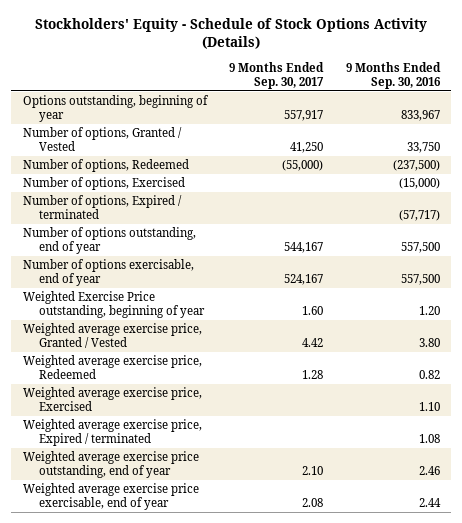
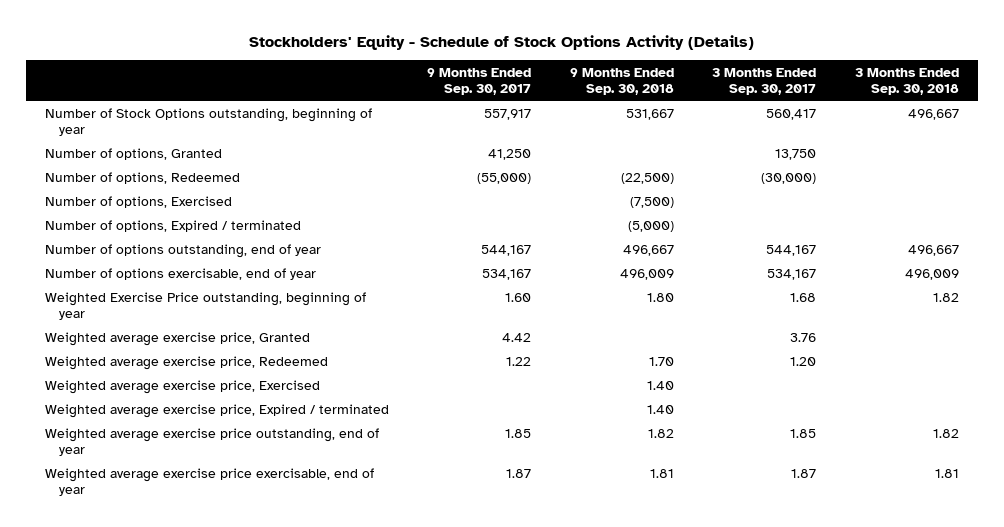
- | 9 Months Ended Sep. 30, 2017 | 9 Months Ended Sep. 30, 2016
+ | 9 Months Ended Sep. 30, 2017 | 9 Months Ended Sep. 30, 2018 | 3 Months Ended Sep. 30, 2017 | 3 Months Ended Sep. 30, 2018
- Options outstanding, beginning of year | 557,917 | 833,967
- Number of options, Granted / Vested | 41,250 | 33,750
+ Number of Stock Options outstanding, beginning of year | 557,917 | 531,667 | 560,417 | 496,667
+ Number of options, Granted | 41,250 | | 13,750 |
- Number of options exercisable, end of year | 524,167 | 557,500
+ Number of options exercisable, end of year | 534,167 | 496,009 | 534,167 | 496,009
- Weighted average exercise price, Granted / Vested | 4.42 | 3.80
- Weighted average exercise price, Redeemed | 1.28 | 0.82
+ Weighted average exercise price, Granted | 4.42 | | 3.76 |
+ Weighted average exercise price, Redeemed | 1.22 | 1.70 | 1.20 |
- Weighted average exercise price outstanding, end of year | 2.10 | 2.46
- Weighted average exercise price exercisable, end of year | 2.08 | 2.44
+ Weighted average exercise price outstanding, end of year | 1.85 | 1.82 | 1.85 | 1.82
+ Weighted average exercise price exercisable, end of year | 1.87 | 1.81 | 1.87 | 1.81

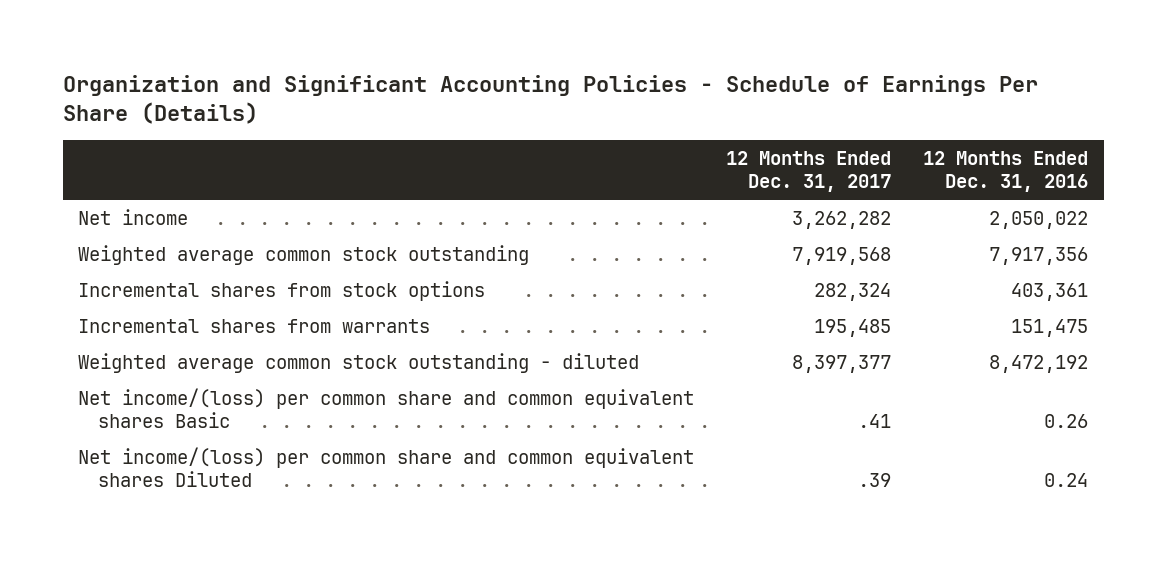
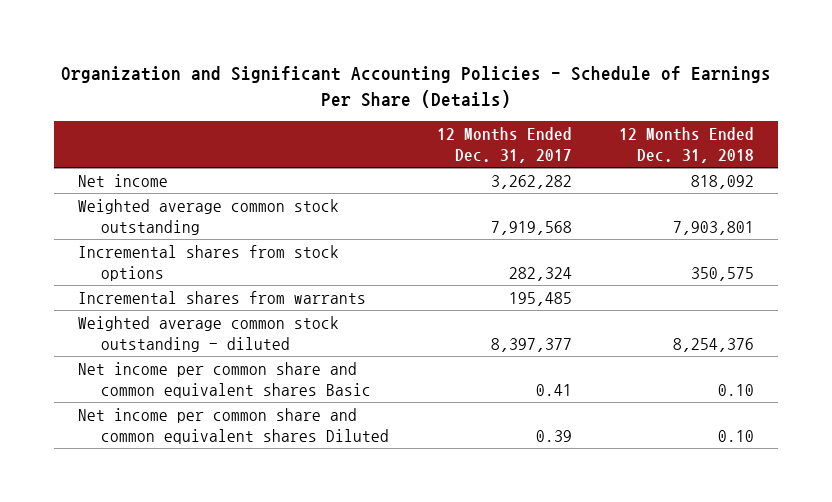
- | 12 Months Ended Dec. 31, 2017 | 12 Months Ended Dec. 31, 2016
+ | 12 Months Ended Dec. 31, 2017 | 12 Months Ended Dec. 31, 2018
- Net income/(loss) per common share and common equivalent shares Basic | .41 | 0.26
- Net income/(loss) per common share and common equivalent shares Diluted | .39 | 0.24
+ Net income per common share and common equivalent shares Basic | 0.41 | 0.10
+ Net income per common share and common equivalent shares Diluted | 0.39 | 0.10

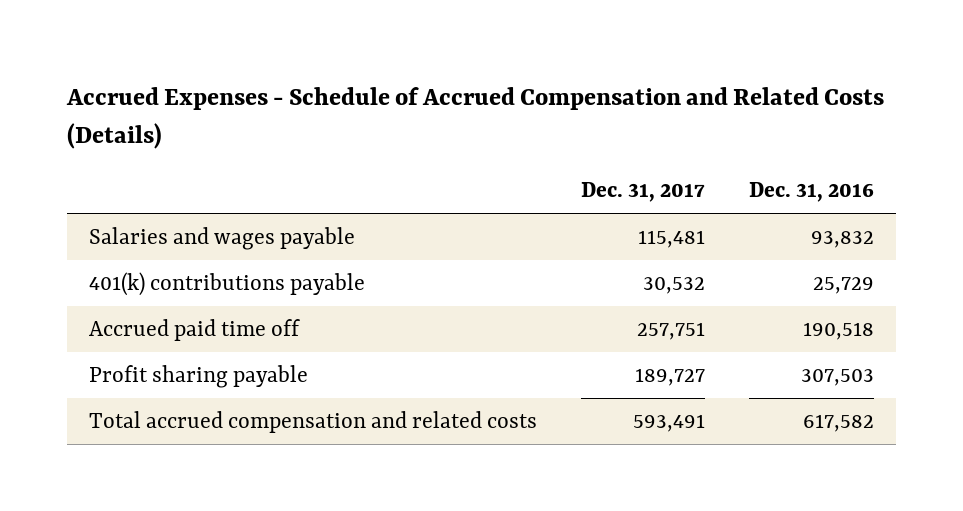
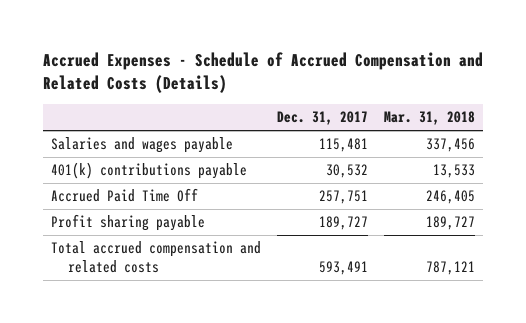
- | Dec. 31, 2017 | Dec. 31, 2016
+ | Dec. 31, 2017 | Mar. 31, 2018
- Accrued paid time off | 257,751 | 190,518
+ Accrued Paid Time Off | 257,751 | 246,405

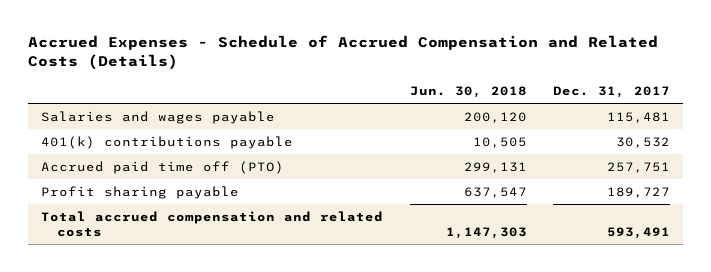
- | Dec. 31, 2017 | Mar. 31, 2018
+ | Jun. 30, 2018 | Dec. 31, 2017
- Accrued Paid Time Off | 257,751 | 246,405
+ Accrued paid time off (PTO) | 299,131 | 257,751

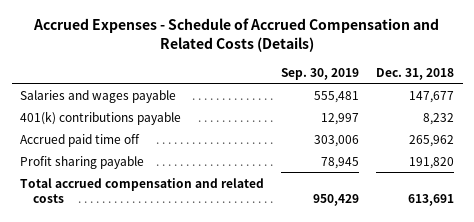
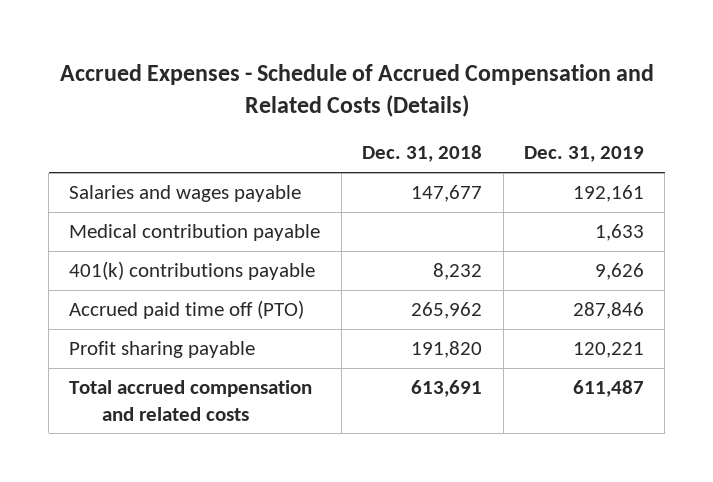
- | Sep. 30, 2019 | Dec. 31, 2018
+ | Dec. 31, 2018 | Dec. 31, 2019
+ Medical contribution payable | | 1,633
- Accrued paid time off | 303,006 | 265,962
+ Accrued paid time off (PTO) | 265,962 | 287,846

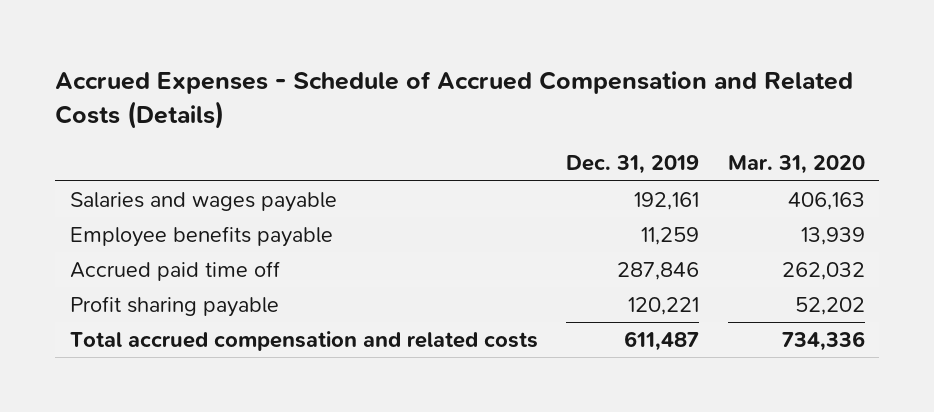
- | Dec. 31, 2018 | Dec. 31, 2019
+ | Dec. 31, 2019 | Mar. 31, 2020
- Medical contribution payable | | 1,633
- 401(k) contributions payable | 8,232 | 9,626
- Accrued paid time off (PTO) | 265,962 | 287,846
+ Employee benefits payable | 11,259 | 13,939
+ Accrued paid time off | 287,846 | 262,032

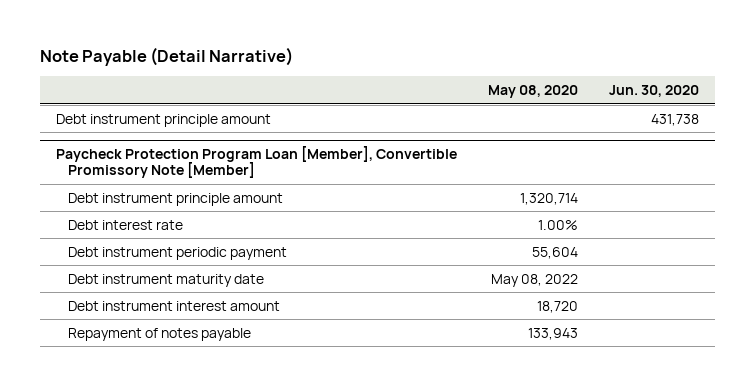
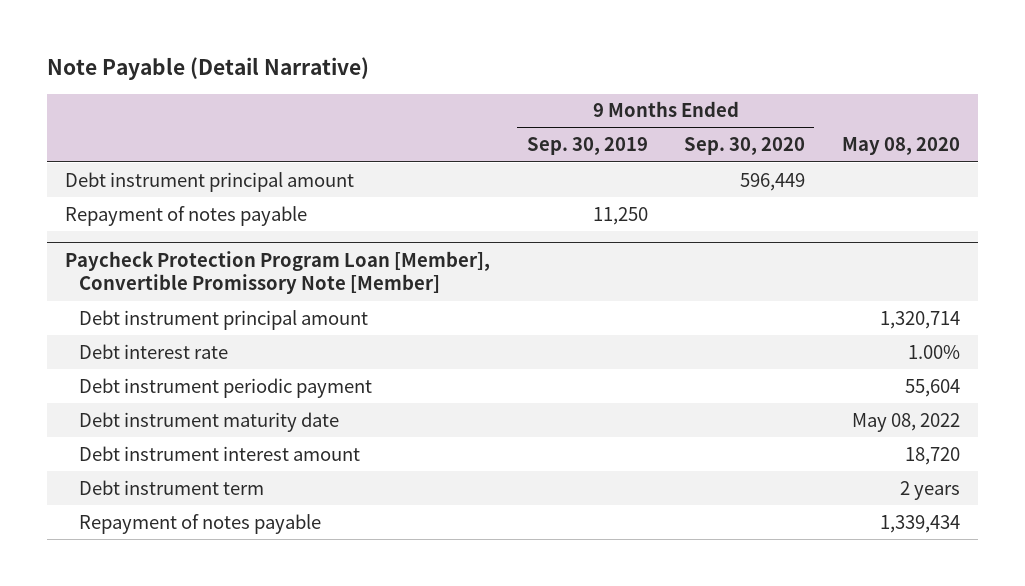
- | May 08, 2020 | Jun. 30, 2020
+ | 9 Months Ended Sep. 30, 2019 | 9 Months Ended Sep. 30, 2020 | May 08, 2020
- Debt instrument principle amount | | 431,738
+ Debt instrument principal amount | | 596,449 |
+ Repayment of notes payable | 11,250 | |
@ Paycheck Protection Program Loan [Member], Convertible Promissory Note [Member]
- Debt instrument principle amount | 1,320,714 |
+ Debt instrument principal amount | | | 1,320,714
- Repayment of notes payable | 133,943 |
+ Debt instrument term | | | 2 years
+ Repayment of notes payable | | | 1,339,434

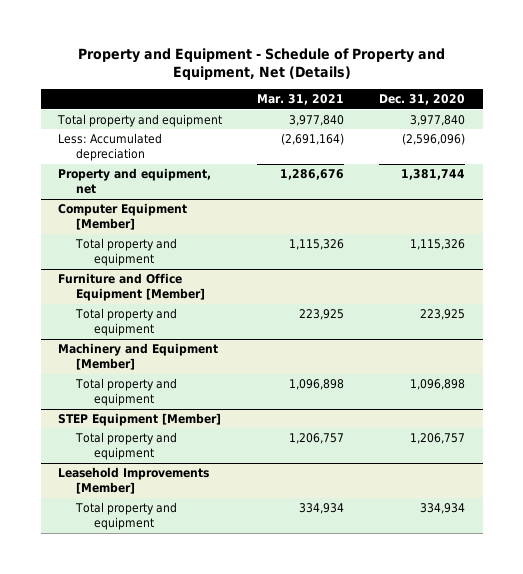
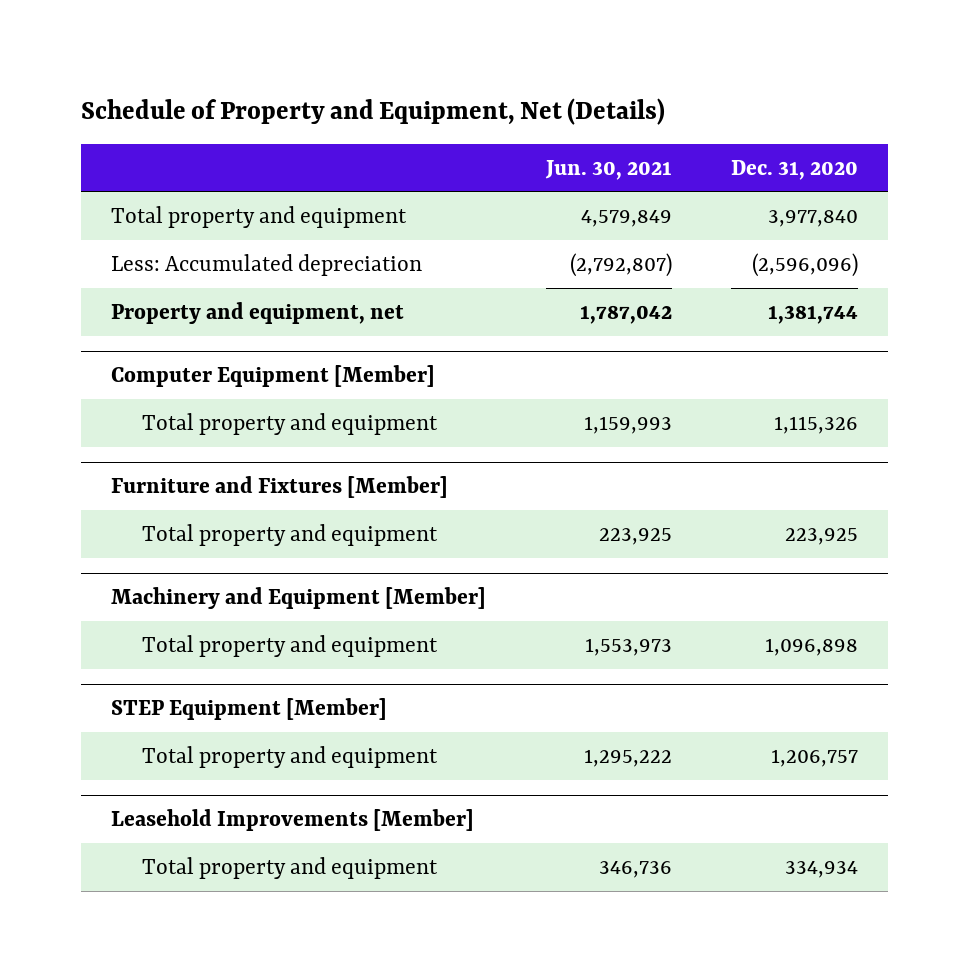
- Property and Equipment - Schedule of Property and Equipment, Net (Details)
+ Schedule of Property and Equipment, Net (Details)
- | Mar. 31, 2021 | Dec. 31, 2020
+ | Jun. 30, 2021 | Dec. 31, 2020
- Furniture and Office Equipment [Member]
+ Furniture and Fixtures [Member]

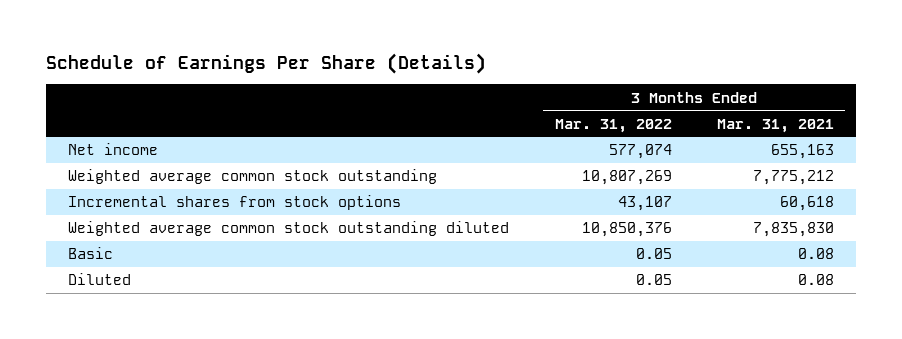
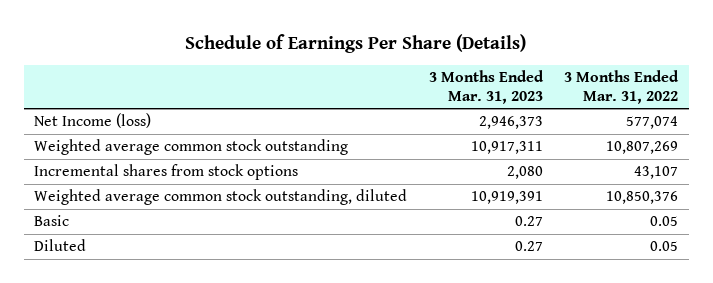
- | 3 Months Ended Mar. 31, 2022 | 3 Months Ended Mar. 31, 2021
+ | 3 Months Ended Mar. 31, 2023 | 3 Months Ended Mar. 31, 2022
- Net income | 577,074 | 655,163
+ Net Income (loss) | 2,946,373 | 577,074
- Weighted average common stock outstanding diluted | 10,850,376 | 7,835,830
+ Weighted average common stock outstanding, diluted | 10,919,391 | 10,850,376

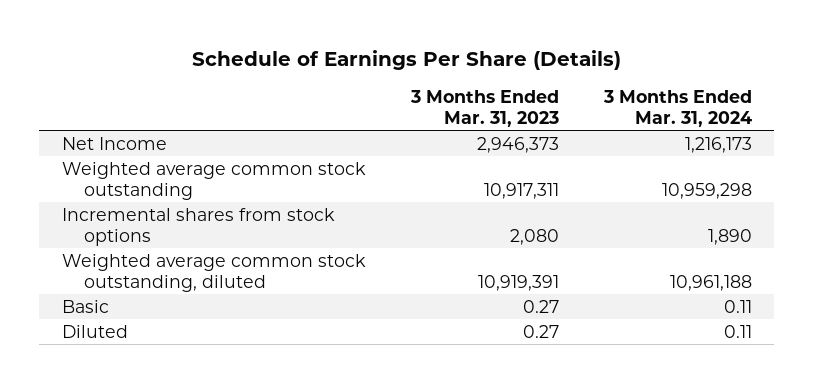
- | 3 Months Ended Mar. 31, 2023 | 3 Months Ended Mar. 31, 2022
+ | 3 Months Ended Mar. 31, 2023 | 3 Months Ended Mar. 31, 2024
- Net Income (loss) | 2,946,373 | 577,074
+ Net Income | 2,946,373 | 1,216,173

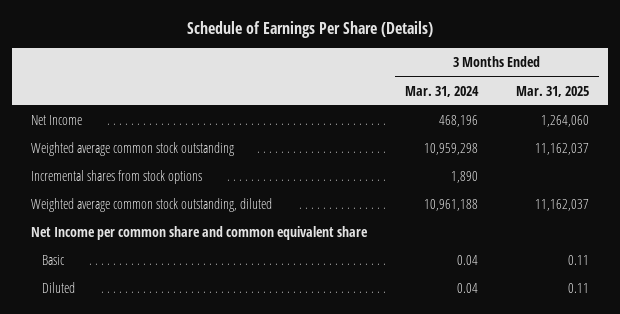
- | 3 Months Ended Mar. 31, 2023 | 3 Months Ended Mar. 31, 2024
+ | 3 Months Ended Mar. 31, 2024 | 3 Months Ended Mar. 31, 2025
- Net Income | 2,946,373 | 1,216,173
+ Net Income | 468,196 | 1,264,060
- Basic | 0.27 | 0.11
- Diluted | 0.27 | 0.11
+ Net Income per common share and common equivalent share
+ Basic | 0.04 | 0.11
+ Diluted | 0.04 | 0.11

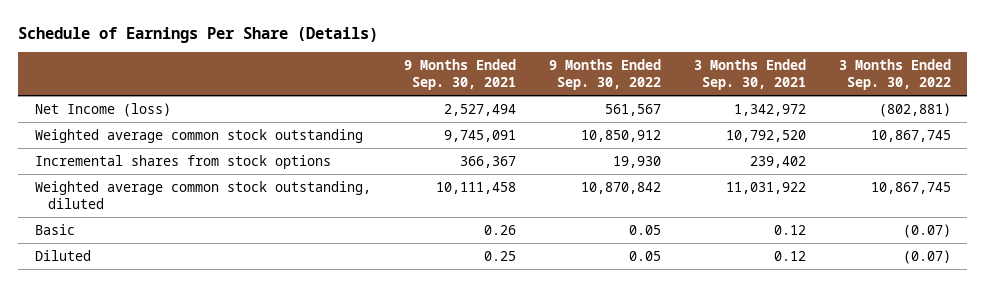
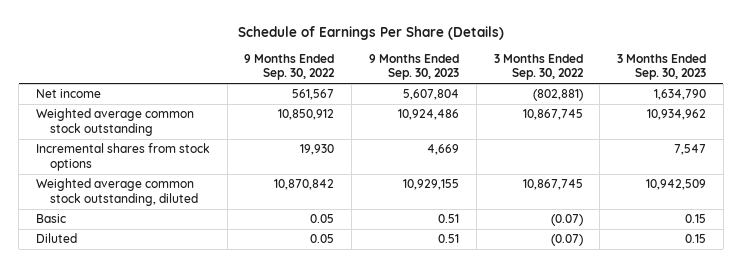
- | 9 Months Ended Sep. 30, 2021 | 9 Months Ended Sep. 30, 2022 | 3 Months Ended Sep. 30, 2021 | 3 Months Ended Sep. 30, 2022
+ | 9 Months Ended Sep. 30, 2022 | 9 Months Ended Sep. 30, 2023 | 3 Months Ended Sep. 30, 2022 | 3 Months Ended Sep. 30, 2023
- Net Income (loss) | 2,527,494 | 561,567 | 1,342,972 | (802,881)
+ Net income | 561,567 | 5,607,804 | (802,881) | 1,634,790

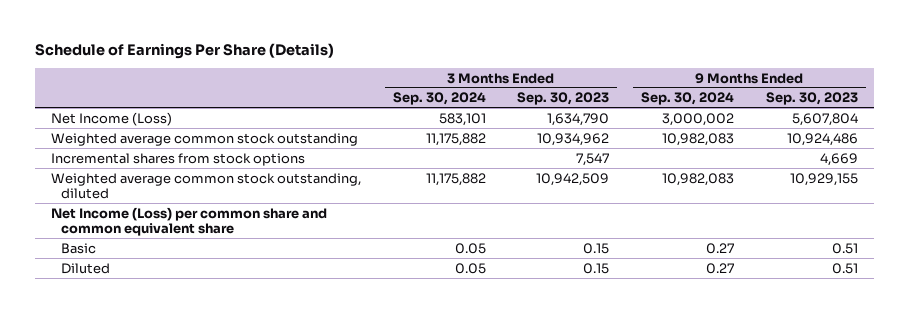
- | 9 Months Ended Sep. 30, 2022 | 9 Months Ended Sep. 30, 2023 | 3 Months Ended Sep. 30, 2022 | 3 Months Ended Sep. 30, 2023
+ | 3 Months Ended Sep. 30, 2024 | 3 Months Ended Sep. 30, 2023 | 9 Months Ended Sep. 30, 2024 | 9 Months Ended Sep. 30, 2023
- Net income | 561,567 | 5,607,804 | (802,881) | 1,634,790
+ Net Income (Loss) | 583,101 | 1,634,790 | 3,000,002 | 5,607,804
+ Net Income (Loss) per common share and common equivalent share

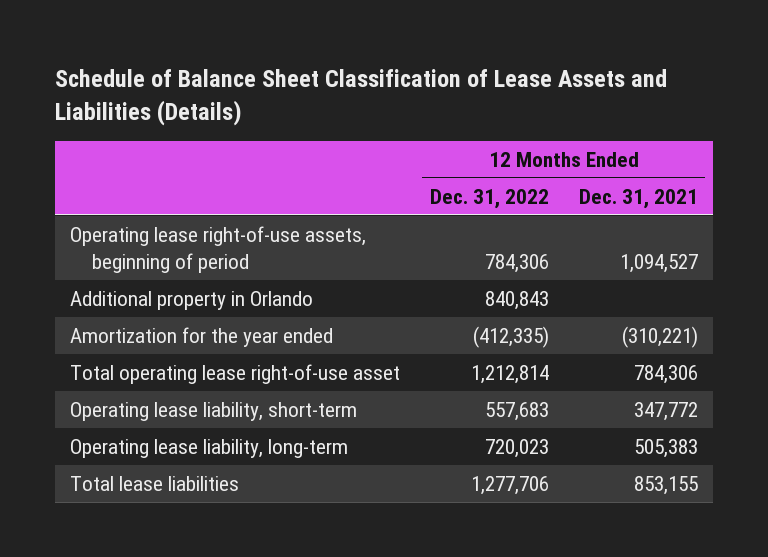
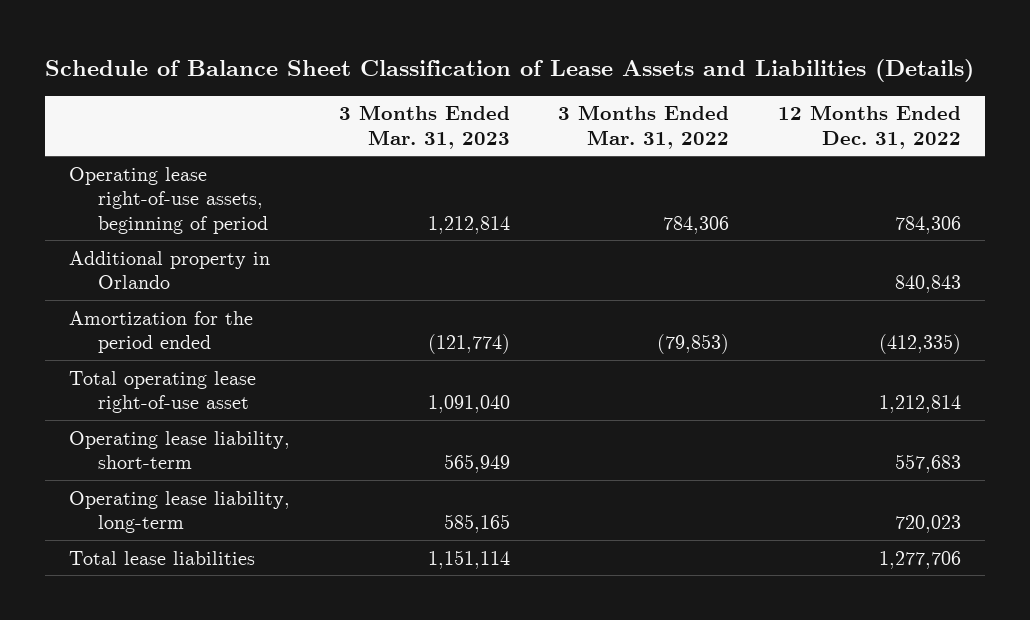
- | 12 Months Ended Dec. 31, 2022 | 12 Months Ended Dec. 31, 2021
+ | 3 Months Ended Mar. 31, 2023 | 3 Months Ended Mar. 31, 2022 | 12 Months Ended Dec. 31, 2022
- Amortization for the year ended | (412,335) | (310,221)
+ Amortization for the period ended | (121,774) | (79,853) | (412,335)

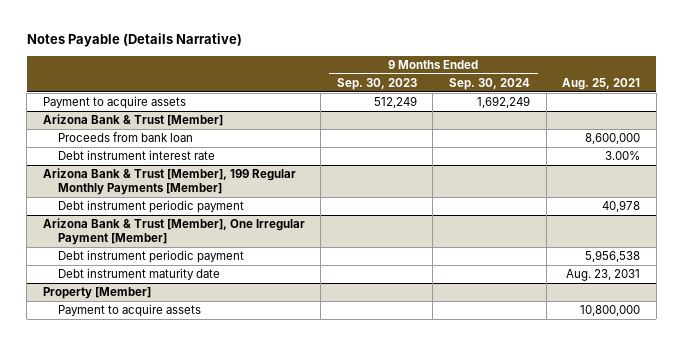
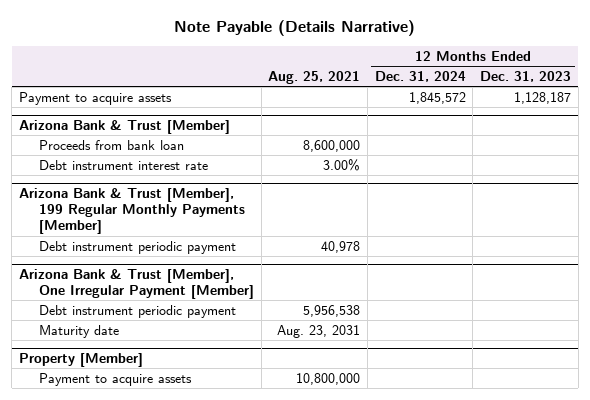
- Notes Payable (Details Narrative)
+ Note Payable (Details Narrative)
- | 9 Months Ended Sep. 30, 2023 | 9 Months Ended Sep. 30, 2024 | Aug. 25, 2021
+ | Aug. 25, 2021 | 12 Months Ended Dec. 31, 2024 | 12 Months Ended Dec. 31, 2023
@ Arizona Bank & Trust [Member], One Irregular Payment [Member]
- Debt instrument maturity date | | | Aug. 23, 2031
+ Maturity date | Aug. 23, 2031 | |

